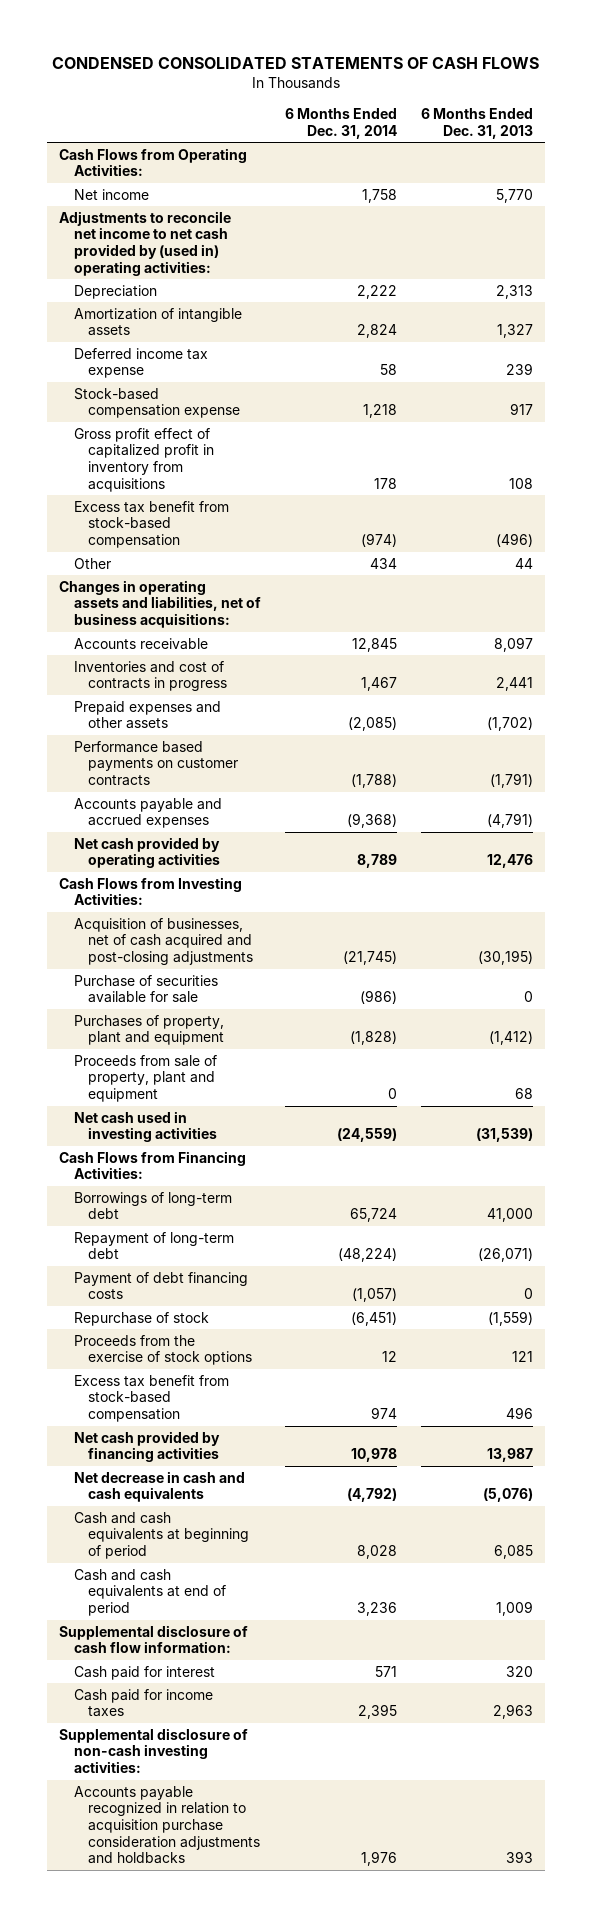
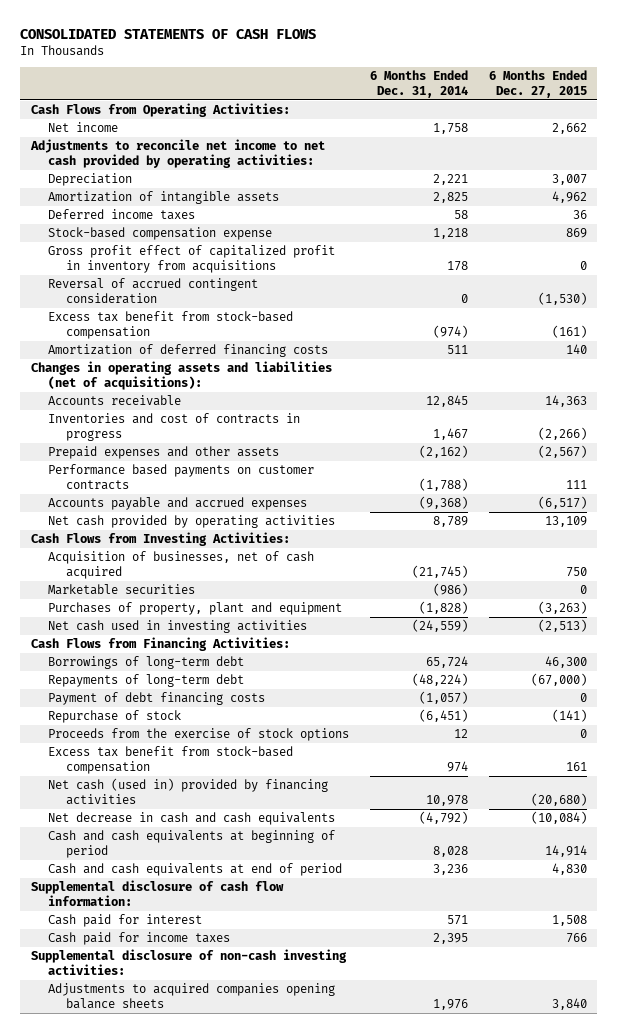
- CONDENSED CONSOLIDATED STATEMENTS OF CASH FLOWS
+ CONSOLIDATED STATEMENTS OF CASH FLOWS
- | 6 Months Ended Dec. 31, 2014 | 6 Months Ended Dec. 31, 2013
+ | 6 Months Ended Dec. 31, 2014 | 6 Months Ended Dec. 27, 2015
- Adjustments to reconcile net income to net cash provided by (used in) operating activities:
- Depreciation | 2,222 | 2,313
- Amortization of intangible assets | 2,824 | 1,327
- Deferred income tax expense | 58 | 239
+ Adjustments to reconcile net income to net cash provided by operating activities:
+ Depreciation | 2,221 | 3,007
+ Amortization of intangible assets | 2,825 | 4,962
+ Deferred income taxes | 58 | 36
+ Reversal of accrued contingent consideration | 0 | (1,530)
- Other | 434 | 44
- Changes in operating assets and liabilities, net of business acquisitions:
+ Amortization of deferred financing costs | 511 | 140
+ Changes in operating assets and liabilities (net of acquisitions):
- Prepaid expenses and other assets | (2,085) | (1,702)
+ Prepaid expenses and other assets | (2,162) | (2,567)
- Acquisition of businesses, net of cash acquired and post-closing adjustments | (21,745) | (30,195)
- Purchase of securities available for sale | (986) | 0
+ Acquisition of businesses, net of cash acquired | (21,745) | 750
+ Marketable securities | (986) | 0
- Proceeds from sale of property, plant and equipment | 0 | 68
- Repayment of long-term debt | (48,224) | (26,071)
+ Repayments of long-term debt | (48,224) | (67,000)
- Net cash provided by financing activities | 10,978 | 13,987
+ Net cash (used in) provided by financing activities | 10,978 | (20,680)
- Accounts payable recognized in relation to acquisition purchase consideration adjustments and holdbacks | 1,976 | 393
+ Adjustments to acquired companies opening balance sheets | 1,976 | 3,840

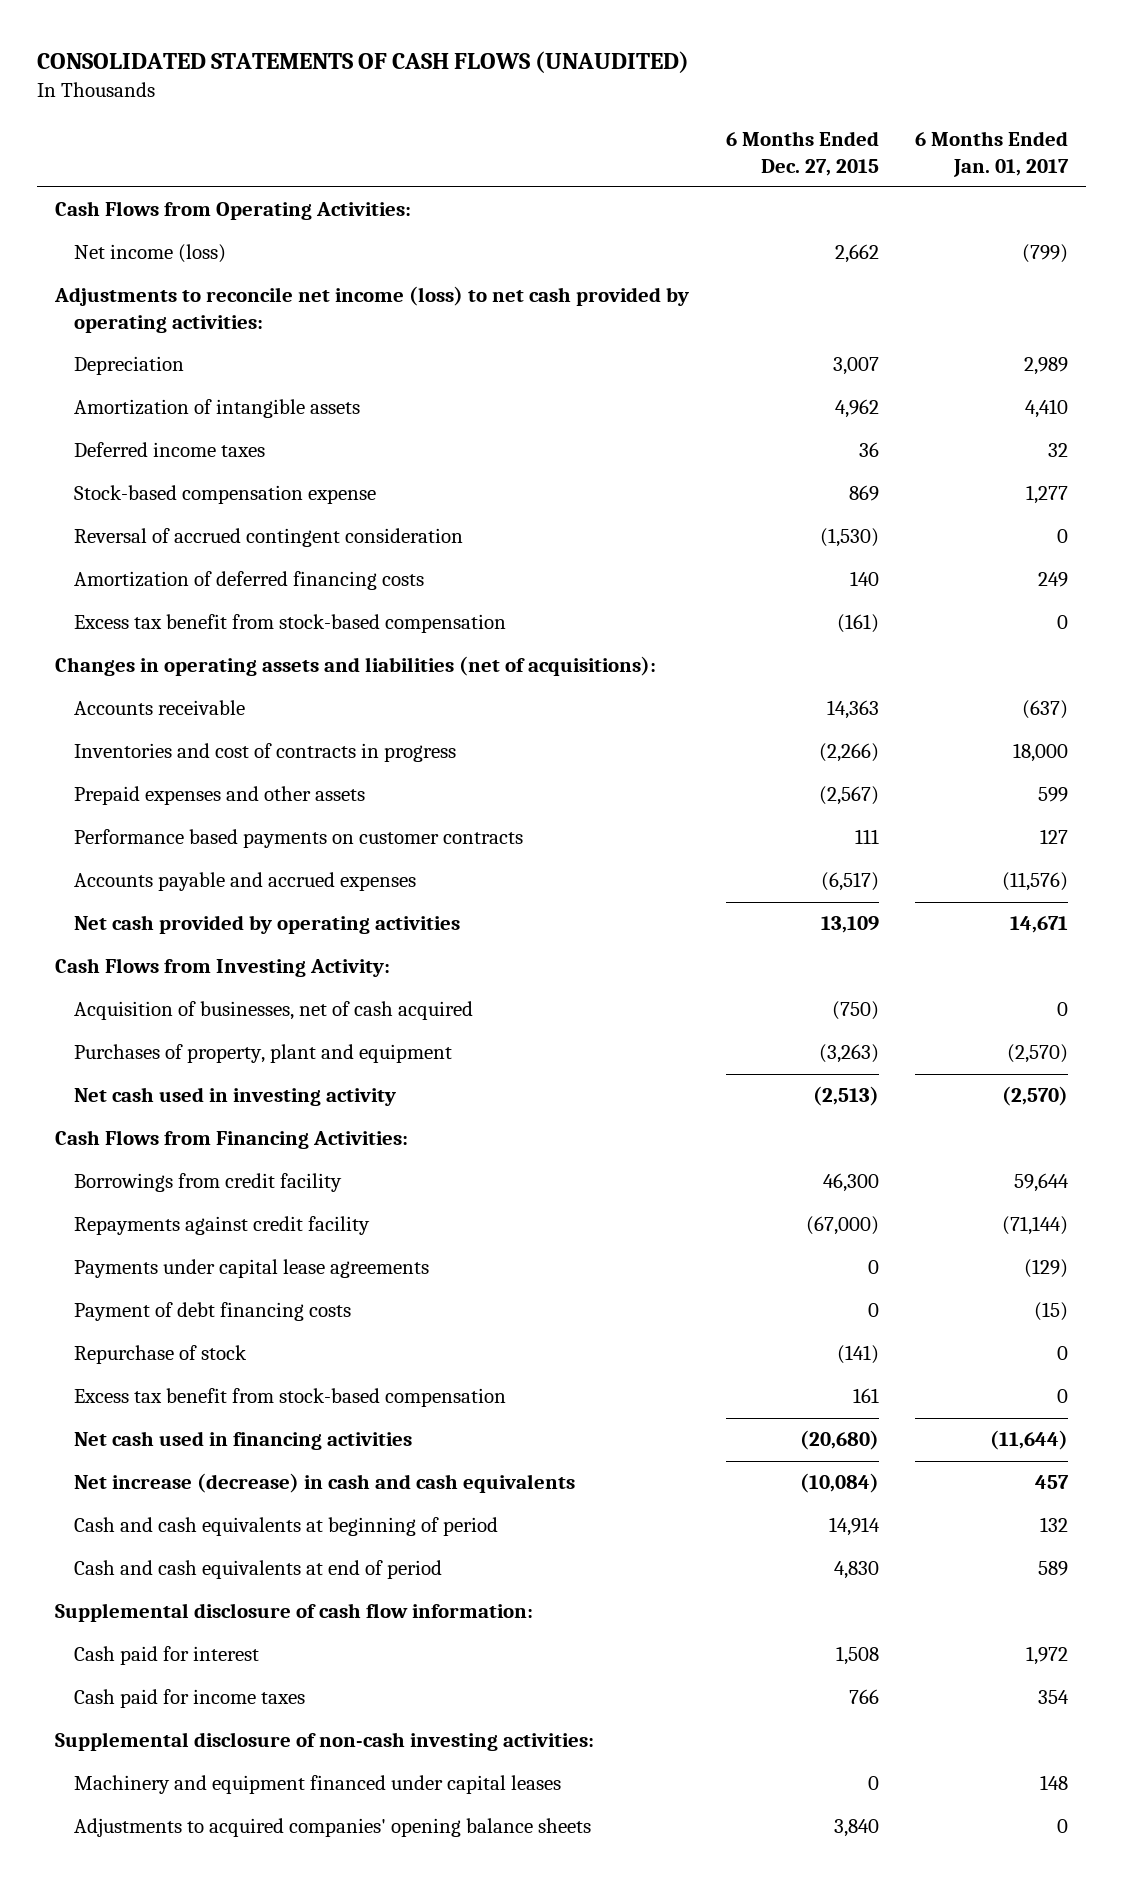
- CONSOLIDATED STATEMENTS OF CASH FLOWS
+ CONSOLIDATED STATEMENTS OF CASH FLOWS (UNAUDITED)
- | 6 Months Ended Dec. 31, 2014 | 6 Months Ended Dec. 27, 2015
+ | 6 Months Ended Dec. 27, 2015 | 6 Months Ended Jan. 01, 2017
- Net income | 1,758 | 2,662
- Adjustments to reconcile net income to net cash provided by operating activities:
+ Net income (loss) | 2,662 | (799)
+ Adjustments to reconcile net income (loss) to net cash provided by operating activities:
- Gross profit effect of capitalized profit in inventory from acquisitions | 178 | 0
moved down: Excess tax benefit from stock-based compensation | (161) | 0
- Cash Flows from Investing Activities:
- Acquisition of businesses, net of cash acquired | (21,745) | 750
- Marketable securities | (986) | 0
+ Cash Flows from Investing Activity:
+ Acquisition of businesses, net of cash acquired | (750) | 0
- Net cash used in investing activities | (24,559) | (2,513)
+ Net cash used in investing activity | (2,513) | (2,570)
- Borrowings of long-term debt | 65,724 | 46,300
- Repayments of long-term debt | (48,224) | (67,000)
+ Borrowings from credit facility | 46,300 | 59,644
+ Repayments against credit facility | (67,000) | (71,144)
+ Payments under capital lease agreements | 0 | (129)
- Proceeds from the exercise of stock options | 12 | 0
- Net cash (used in) provided by financing activities | 10,978 | (20,680)
- Net decrease in cash and cash equivalents | (4,792) | (10,084)
+ Net cash used in financing activities | (20,680) | (11,644)
+ Net increase (decrease) in cash and cash equivalents | (10,084) | 457
- Adjustments to acquired companies opening balance sheets | 1,976 | 3,840
+ Machinery and equipment financed under capital leases | 0 | 148
+ Adjustments to acquired companies' opening balance sheets | 3,840 | 0

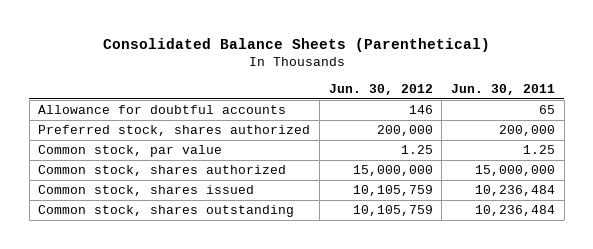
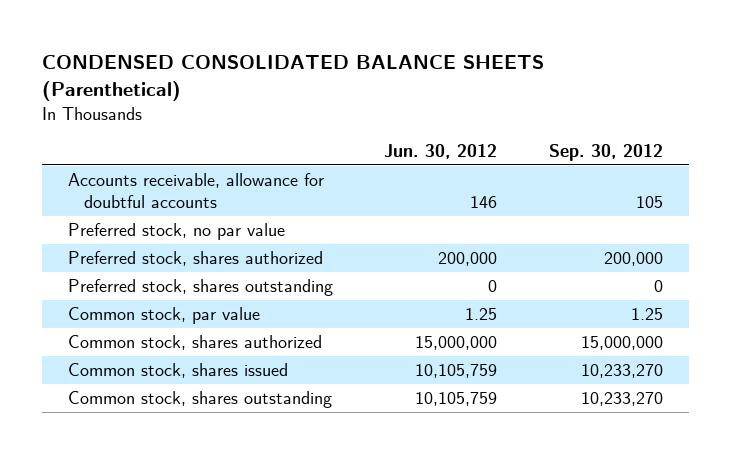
- Consolidated Balance Sheets (Parenthetical)
+ CONDENSED CONSOLIDATED BALANCE SHEETS (Parenthetical)
- | Jun. 30, 2012 | Jun. 30, 2011
+ | Jun. 30, 2012 | Sep. 30, 2012
- Allowance for doubtful accounts | 146 | 65
+ Accounts receivable, allowance for doubtful accounts | 146 | 105
+ Preferred stock, no par value
+ Preferred stock, shares outstanding | 0 | 0

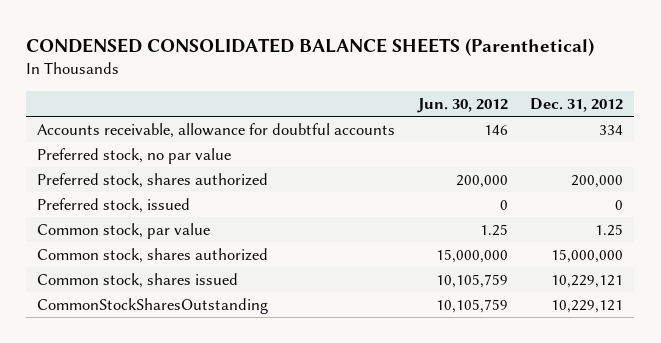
- | Jun. 30, 2012 | Sep. 30, 2012
+ | Jun. 30, 2012 | Dec. 31, 2012
- Preferred stock, shares outstanding | 0 | 0
+ Preferred stock, issued | 0 | 0
- Common stock, shares outstanding | 10,105,759 | 10,233,270
+ CommonStockSharesOutstanding | 10,105,759 | 10,229,121

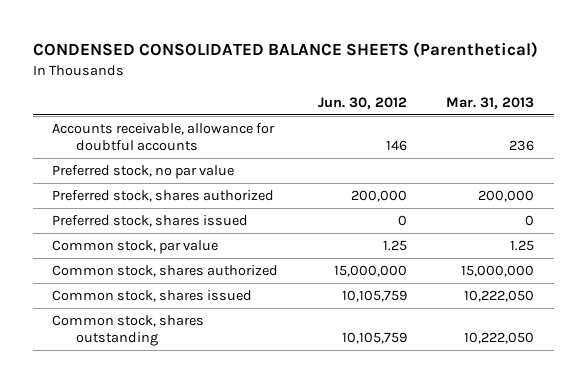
- | Jun. 30, 2012 | Dec. 31, 2012
+ | Jun. 30, 2012 | Mar. 31, 2013
- Preferred stock, issued | 0 | 0
+ Preferred stock, shares issued | 0 | 0
- CommonStockSharesOutstanding | 10,105,759 | 10,229,121
+ Common stock, shares outstanding | 10,105,759 | 10,222,050

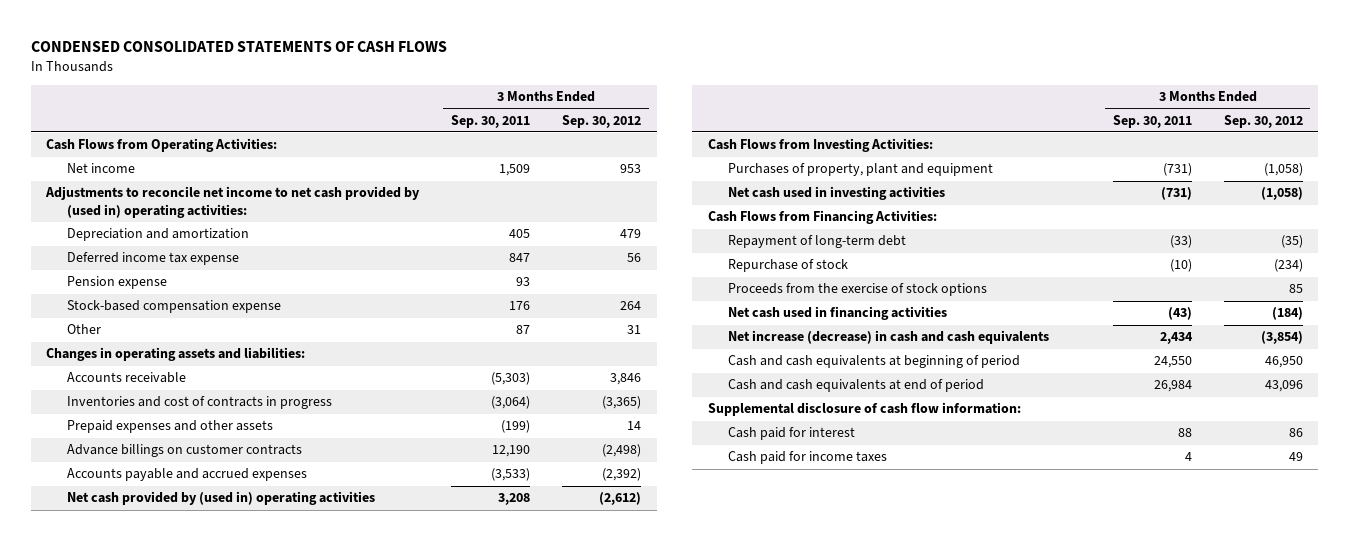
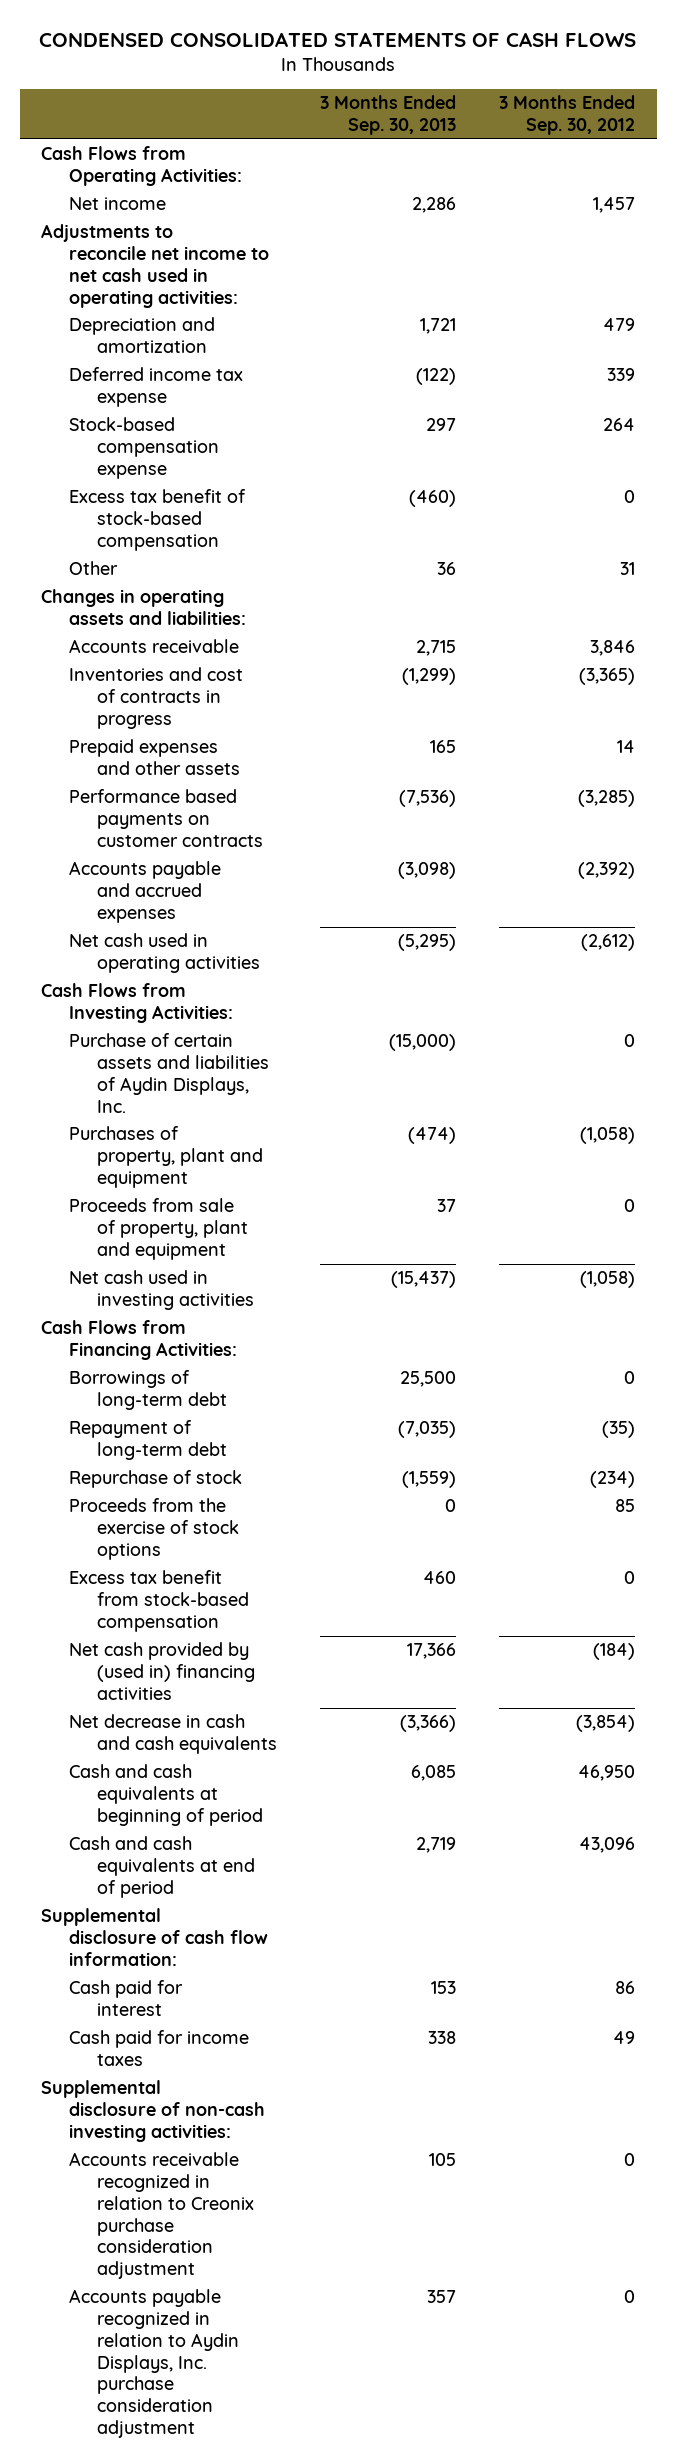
- | 3 Months Ended Sep. 30, 2011 | 3 Months Ended Sep. 30, 2012
+ | 3 Months Ended Sep. 30, 2013 | 3 Months Ended Sep. 30, 2012
- Net income | 1,509 | 953
- Adjustments to reconcile net income to net cash provided by (used in) operating activities:
+ Net income | 2,286 | 1,457
+ Adjustments to reconcile net income to net cash used in operating activities:
- Deferred income tax expense | 847 | 56
- Pension expense | 93 |
+ Deferred income tax expense | (122) | 339
+ Excess tax benefit of stock-based compensation | (460) | 0
- Advance billings on customer contracts | 12,190 | (2,498)
+ Performance based payments on customer contracts | (7,536) | (3,285)
- Net cash provided by (used in) operating activities | 3,208 | (2,612)
+ Net cash used in operating activities | (5,295) | (2,612)
+ Purchase of certain assets and liabilities of Aydin Displays, Inc. | (15,000) | 0
+ Proceeds from sale of property, plant and equipment | 37 | 0
+ Borrowings of long-term debt | 25,500 | 0
- Net cash used in financing activities | (43) | (184)
- Net increase (decrease) in cash and cash equivalents | 2,434 | (3,854)
+ Excess tax benefit from stock-based compensation | 460 | 0
+ Net cash provided by (used in) financing activities | 17,366 | (184)
+ Net decrease in cash and cash equivalents | (3,366) | (3,854)
+ Supplemental disclosure of non-cash investing activities:
+ Accounts receivable recognized in relation to Creonix purchase consideration adjustment | 105 | 0
+ Accounts payable recognized in relation to Aydin Displays, Inc. purchase consideration adjustment | 357 | 0

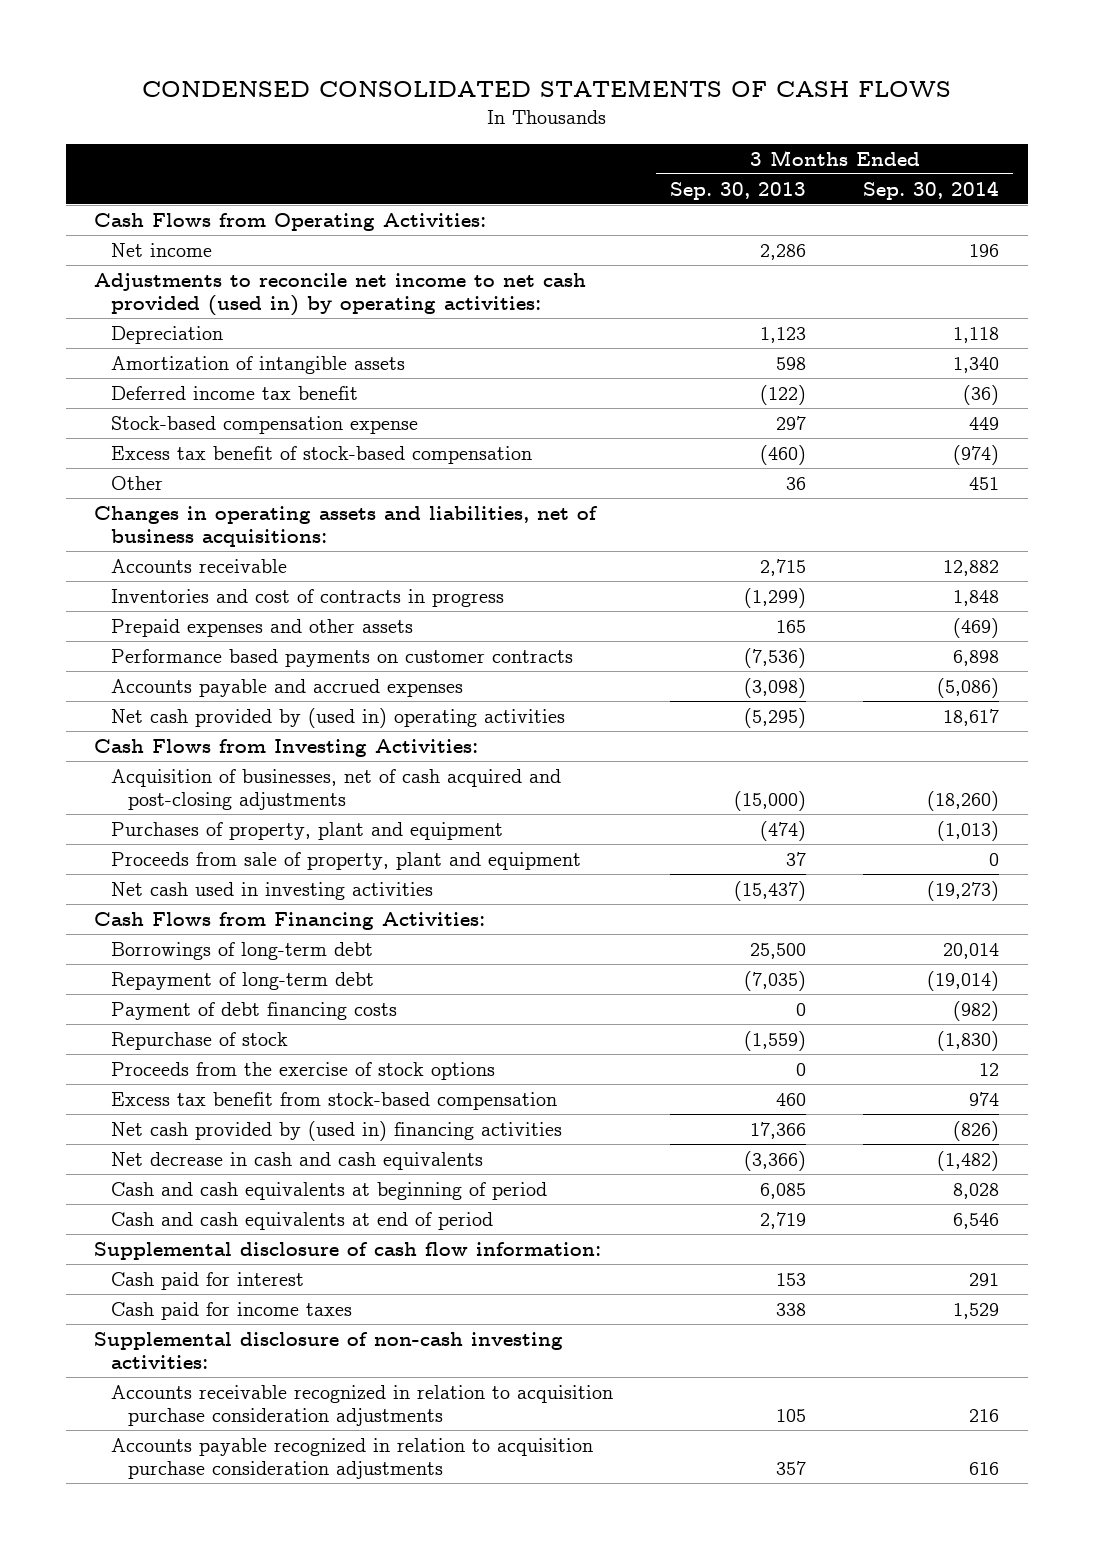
- | 3 Months Ended Sep. 30, 2013 | 3 Months Ended Sep. 30, 2012
+ | 3 Months Ended Sep. 30, 2013 | 3 Months Ended Sep. 30, 2014
- Adjustments to reconcile net income to net cash used in operating activities:
- Depreciation and amortization | 1,721 | 479
- Deferred income tax expense | (122) | 339
+ Adjustments to reconcile net income to net cash provided (used in) by operating activities:
+ Depreciation | 1,123 | 1,118
+ Amortization of intangible assets | 598 | 1,340
+ Deferred income tax benefit | (122) | (36)
- Changes in operating assets and liabilities:
+ Changes in operating assets and liabilities, net of business acquisitions:
- Net cash used in operating activities | (5,295) | (2,612)
+ Net cash provided by (used in) operating activities | (5,295) | 18,617
- Purchase of certain assets and liabilities of Aydin Displays, Inc. | (15,000) | 0
+ Acquisition of businesses, net of cash acquired and post-closing adjustments | (15,000) | (18,260)
+ Payment of debt financing costs | 0 | (982)
- Accounts receivable recognized in relation to Creonix purchase consideration adjustment | 105 | 0
- Accounts payable recognized in relation to Aydin Displays, Inc. purchase consideration adjustment | 357 | 0
+ Accounts receivable recognized in relation to acquisition purchase consideration adjustments | 105 | 216
+ Accounts payable recognized in relation to acquisition purchase consideration adjustments | 357 | 616

